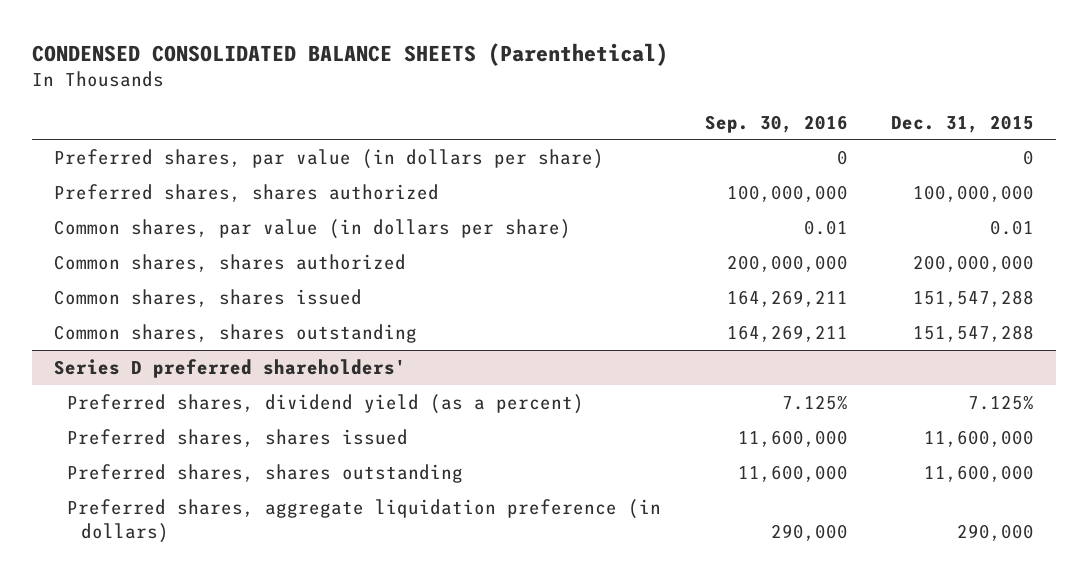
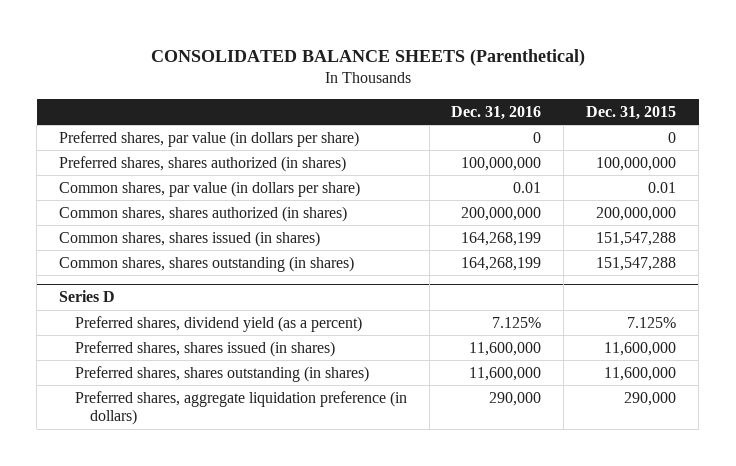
- CONDENSED CONSOLIDATED BALANCE SHEETS (Parenthetical)
+ CONSOLIDATED BALANCE SHEETS (Parenthetical)
- | Sep. 30, 2016 | Dec. 31, 2015
+ | Dec. 31, 2016 | Dec. 31, 2015
- Preferred shares, shares authorized | 100,000,000 | 100,000,000
+ Preferred shares, shares authorized (in shares) | 100,000,000 | 100,000,000
- Common shares, shares authorized | 200,000,000 | 200,000,000
- Common shares, shares issued | 164,269,211 | 151,547,288
- Common shares, shares outstanding | 164,269,211 | 151,547,288
- Series D preferred shareholders'
+ Common shares, shares authorized (in shares) | 200,000,000 | 200,000,000
+ Common shares, shares issued (in shares) | 164,268,199 | 151,547,288
+ Common shares, shares outstanding (in shares) | 164,268,199 | 151,547,288
+ Series D
- Preferred shares, shares issued | 11,600,000 | 11,600,000
- Preferred shares, shares outstanding | 11,600,000 | 11,600,000
+ Preferred shares, shares issued (in shares) | 11,600,000 | 11,600,000
+ Preferred shares, shares outstanding (in shares) | 11,600,000 | 11,600,000

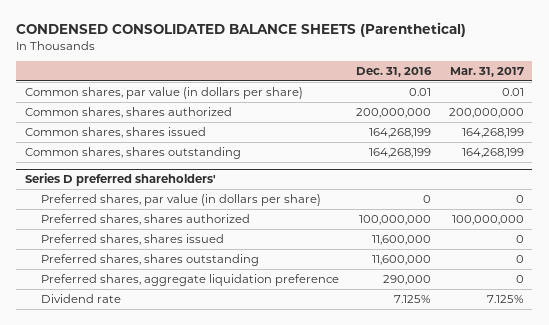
- CONSOLIDATED BALANCE SHEETS (Parenthetical)
+ CONDENSED CONSOLIDATED BALANCE SHEETS (Parenthetical)
- | Dec. 31, 2016 | Dec. 31, 2015
+ | Dec. 31, 2016 | Mar. 31, 2017
- Preferred shares, par value (in dollars per share) | 0 | 0
- Preferred shares, shares authorized (in shares) | 100,000,000 | 100,000,000
- Common shares, shares authorized (in shares) | 200,000,000 | 200,000,000
- Common shares, shares issued (in shares) | 164,268,199 | 151,547,288
- Common shares, shares outstanding (in shares) | 164,268,199 | 151,547,288
- Series D
- Preferred shares, dividend yield (as a percent) | 7.125% | 7.125%
- Preferred shares, shares issued (in shares) | 11,600,000 | 11,600,000
- Preferred shares, shares outstanding (in shares) | 11,600,000 | 11,600,000
- Preferred shares, aggregate liquidation preference (in dollars) | 290,000 | 290,000
+ Common shares, shares authorized | 200,000,000 | 200,000,000
+ Common shares, shares issued | 164,268,199 | 164,268,199
+ Common shares, shares outstanding | 164,268,199 | 164,268,199
+ Series D preferred shareholders'
+ Preferred shares, par value (in dollars per share) | 0 | 0
+ Preferred shares, shares authorized | 100,000,000 | 100,000,000
+ Preferred shares, shares issued | 11,600,000 | 0
+ Preferred shares, shares outstanding | 11,600,000 | 0
+ Preferred shares, aggregate liquidation preference | 290,000 | 0
+ Dividend rate | 7.125% | 7.125%

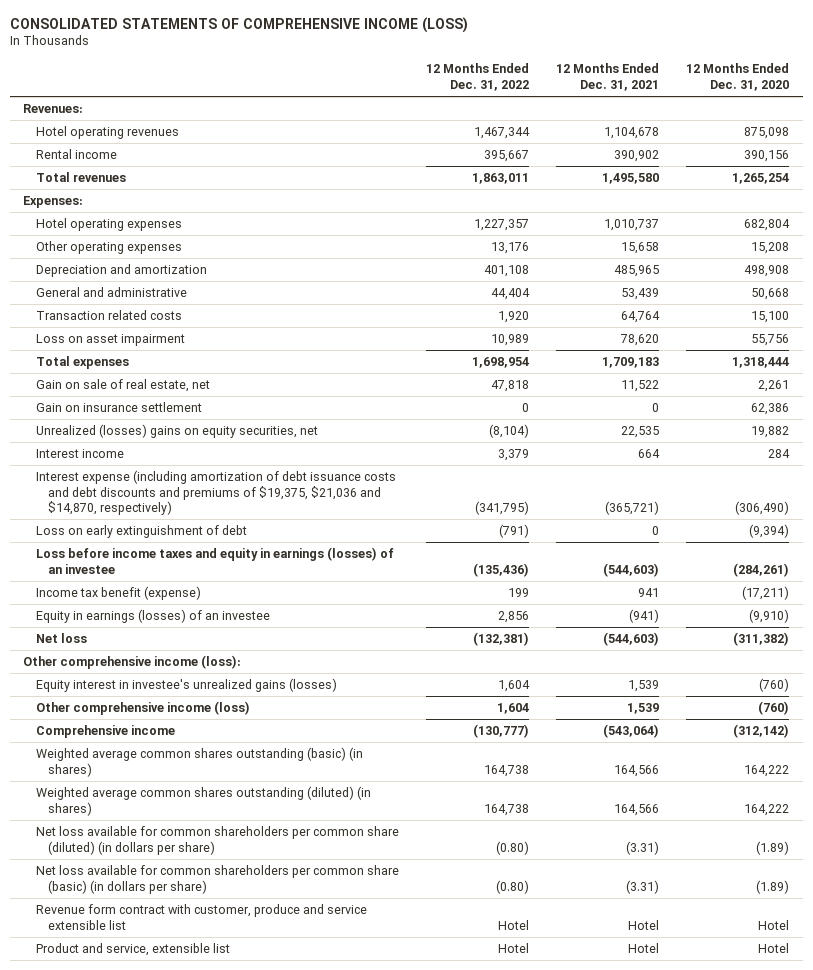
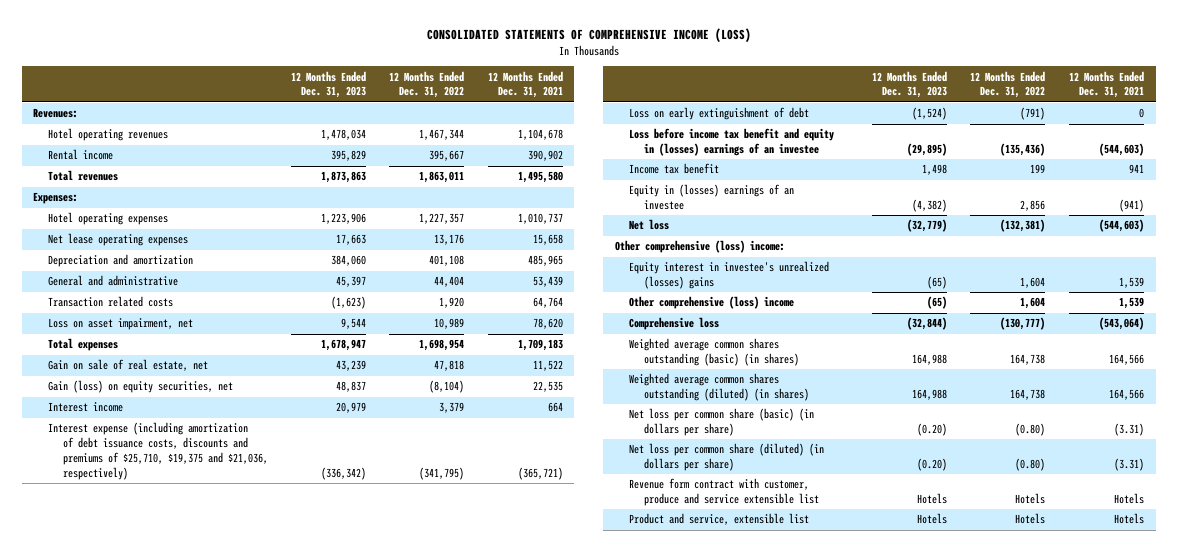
- | 12 Months Ended Dec. 31, 2022 | 12 Months Ended Dec. 31, 2021 | 12 Months Ended Dec. 31, 2020
+ | 12 Months Ended Dec. 31, 2023 | 12 Months Ended Dec. 31, 2022 | 12 Months Ended Dec. 31, 2021
- Other operating expenses | 13,176 | 15,658 | 15,208
+ Net lease operating expenses | 17,663 | 13,176 | 15,658
- Loss on asset impairment | 10,989 | 78,620 | 55,756
+ Loss on asset impairment, net | 9,544 | 10,989 | 78,620
- Gain on insurance settlement | 0 | 0 | 62,386
- Unrealized (losses) gains on equity securities, net | (8,104) | 22,535 | 19,882
+ Gain (loss) on equity securities, net | 48,837 | (8,104) | 22,535
- Interest expense (including amortization of debt issuance costs and debt discounts and premiums of $19,375, $21,036 and $14,870, respectively) | (341,795) | (365,721) | (306,490)
+ Interest expense (including amortization of debt issuance costs, discounts and premiums of $25,710, $19,375 and $21,036, respectively) | (336,342) | (341,795) | (365,721)
- Loss before income taxes and equity in earnings (losses) of an investee | (135,436) | (544,603) | (284,261)
- Income tax benefit (expense) | 199 | 941 | (17,211)
- Equity in earnings (losses) of an investee | 2,856 | (941) | (9,910)
+ Loss before income tax benefit and equity in (losses) earnings of an investee | (29,895) | (135,436) | (544,603)
+ Income tax benefit | 1,498 | 199 | 941
+ Equity in (losses) earnings of an investee | (4,382) | 2,856 | (941)
- Other comprehensive income (loss):
- Equity interest in investee's unrealized gains (losses) | 1,604 | 1,539 | (760)
- Other comprehensive income (loss) | 1,604 | 1,539 | (760)
- Comprehensive income | (130,777) | (543,064) | (312,142)
+ Other comprehensive (loss) income:
+ Equity interest in investee's unrealized (losses) gains | (65) | 1,604 | 1,539
+ Other comprehensive (loss) income | (65) | 1,604 | 1,539
+ Comprehensive loss | (32,844) | (130,777) | (543,064)
- Net loss available for common shareholders per common share (diluted) (in dollars per share) | (0.80) | (3.31) | (1.89)
- Net loss available for common shareholders per common share (basic) (in dollars per share) | (0.80) | (3.31) | (1.89)
- Revenue form contract with customer, produce and service extensible list | Hotel | Hotel | Hotel
- Product and service, extensible list | Hotel | Hotel | Hotel
+ Net loss per common share (basic) (in dollars per share) | (0.20) | (0.80) | (3.31)
+ Net loss per common share (diluted) (in dollars per share) | (0.20) | (0.80) | (3.31)
+ Revenue form contract with customer, produce and service extensible list | Hotels | Hotels | Hotels
+ Product and service, extensible list | Hotels | Hotels | Hotels

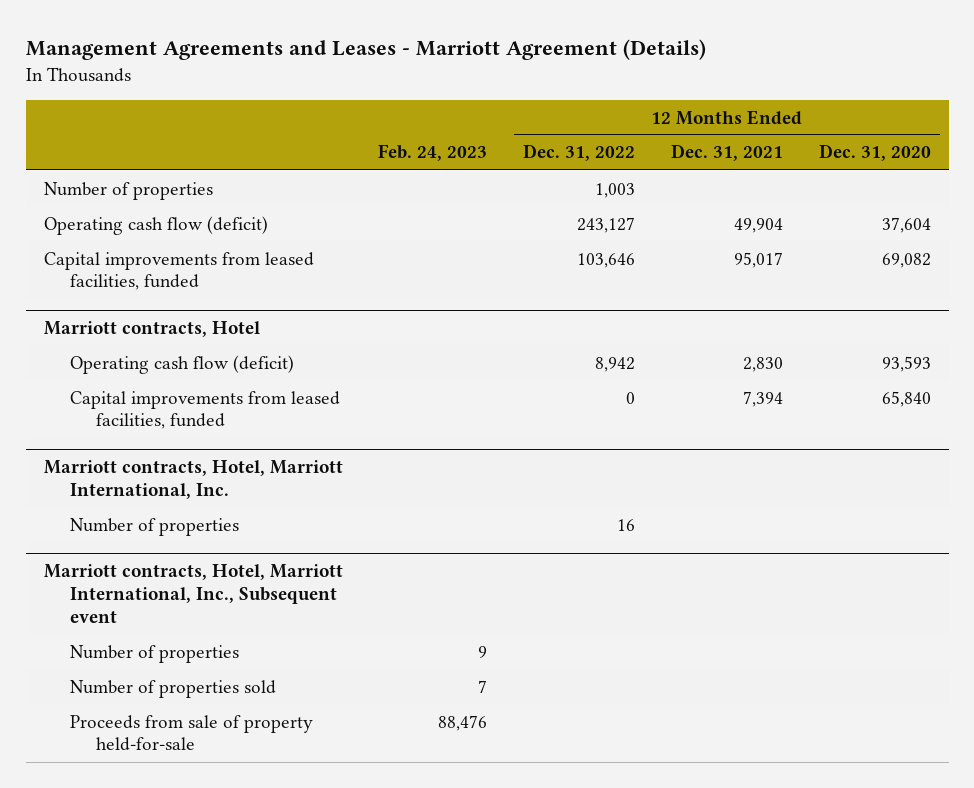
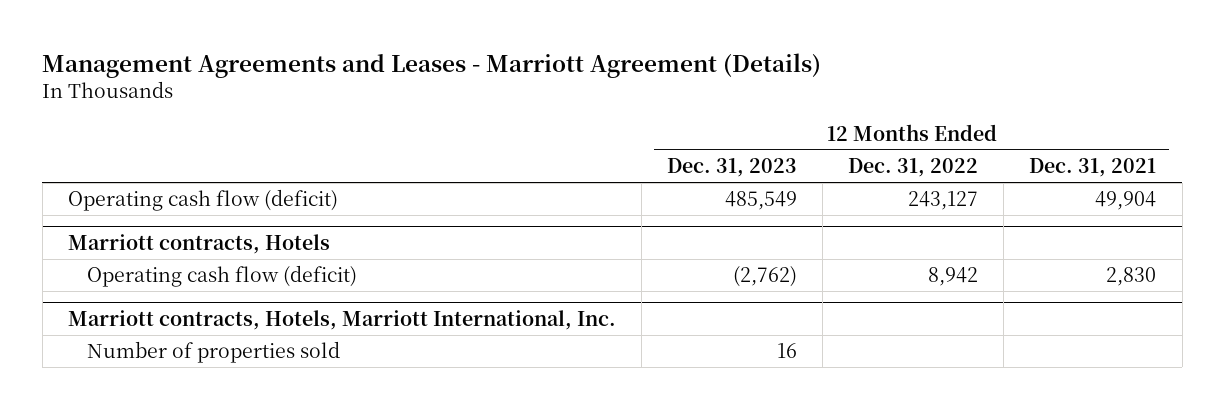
- | Feb. 24, 2023 | 12 Months Ended Dec. 31, 2022 | 12 Months Ended Dec. 31, 2021 | 12 Months Ended Dec. 31, 2020
+ | 12 Months Ended Dec. 31, 2023 | 12 Months Ended Dec. 31, 2022 | 12 Months Ended Dec. 31, 2021
- Number of properties | | 1,003 | |
- Capital improvements from leased facilities, funded | | 103,646 | 95,017 | 69,082
- Marriott contracts, Hotel
+ Marriott contracts, Hotels
- Capital improvements from leased facilities, funded | | 0 | 7,394 | 65,840
- Marriott contracts, Hotel, Marriott International, Inc.
- Number of properties | | 16 | |
- Marriott contracts, Hotel, Marriott International, Inc., Subsequent event
- Number of properties | 9 | | |
+ Marriott contracts, Hotels, Marriott International, Inc.
- Proceeds from sale of property held-for-sale | 88,476 | | |

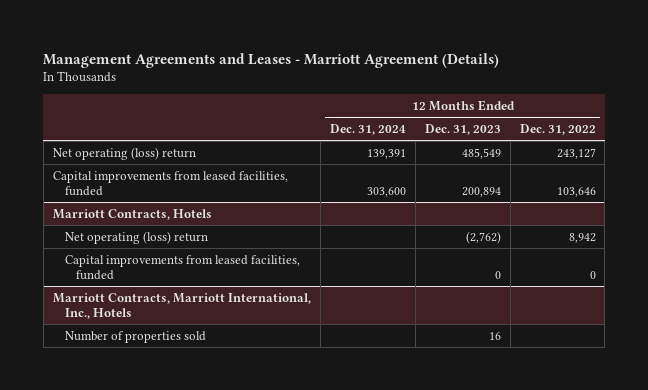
- | 12 Months Ended Dec. 31, 2023 | 12 Months Ended Dec. 31, 2022 | 12 Months Ended Dec. 31, 2021
+ | 12 Months Ended Dec. 31, 2024 | 12 Months Ended Dec. 31, 2023 | 12 Months Ended Dec. 31, 2022
- Operating cash flow (deficit) | 485,549 | 243,127 | 49,904
- Marriott contracts, Hotels
- Operating cash flow (deficit) | (2,762) | 8,942 | 2,830
- Marriott contracts, Hotels, Marriott International, Inc.
+ Net operating (loss) return | 139,391 | 485,549 | 243,127
+ Capital improvements from leased facilities, funded | 303,600 | 200,894 | 103,646
+ Marriott Contracts, Hotels
+ Net operating (loss) return | | (2,762) | 8,942
+ Capital improvements from leased facilities, funded | | 0 | 0
+ Marriott Contracts, Marriott International, Inc., Hotels

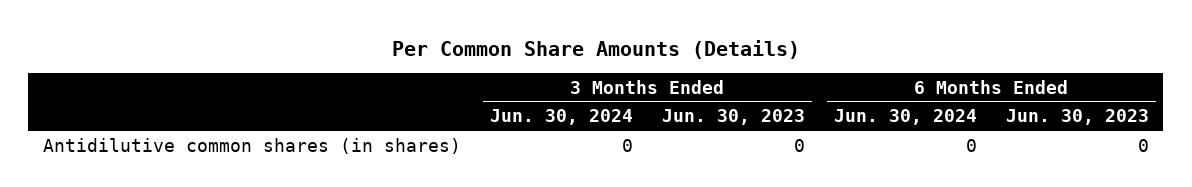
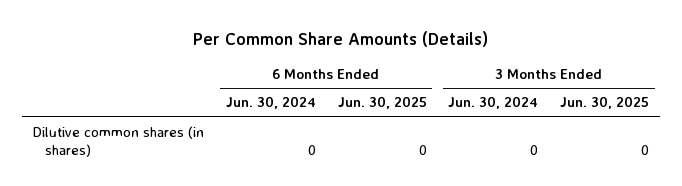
- | 3 Months Ended Jun. 30, 2024 | 3 Months Ended Jun. 30, 2023 | 6 Months Ended Jun. 30, 2024 | 6 Months Ended Jun. 30, 2023
+ | 6 Months Ended Jun. 30, 2024 | 6 Months Ended Jun. 30, 2025 | 3 Months Ended Jun. 30, 2024 | 3 Months Ended Jun. 30, 2025
- Antidilutive common shares (in shares) | 0 | 0 | 0 | 0
+ Dilutive common shares (in shares) | 0 | 0 | 0 | 0

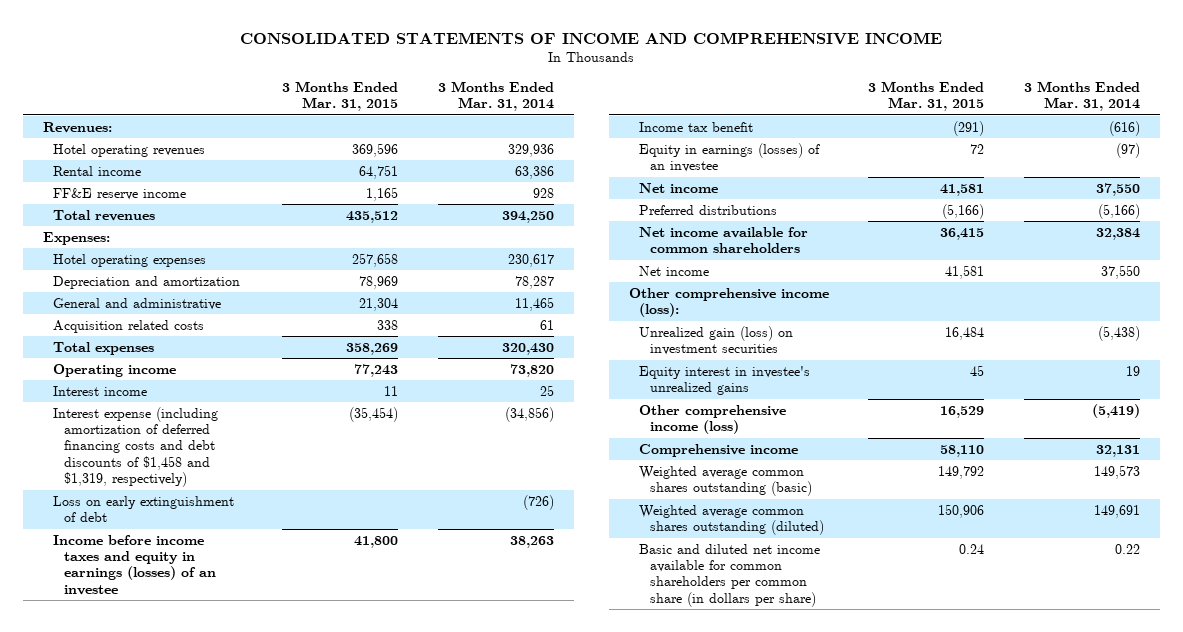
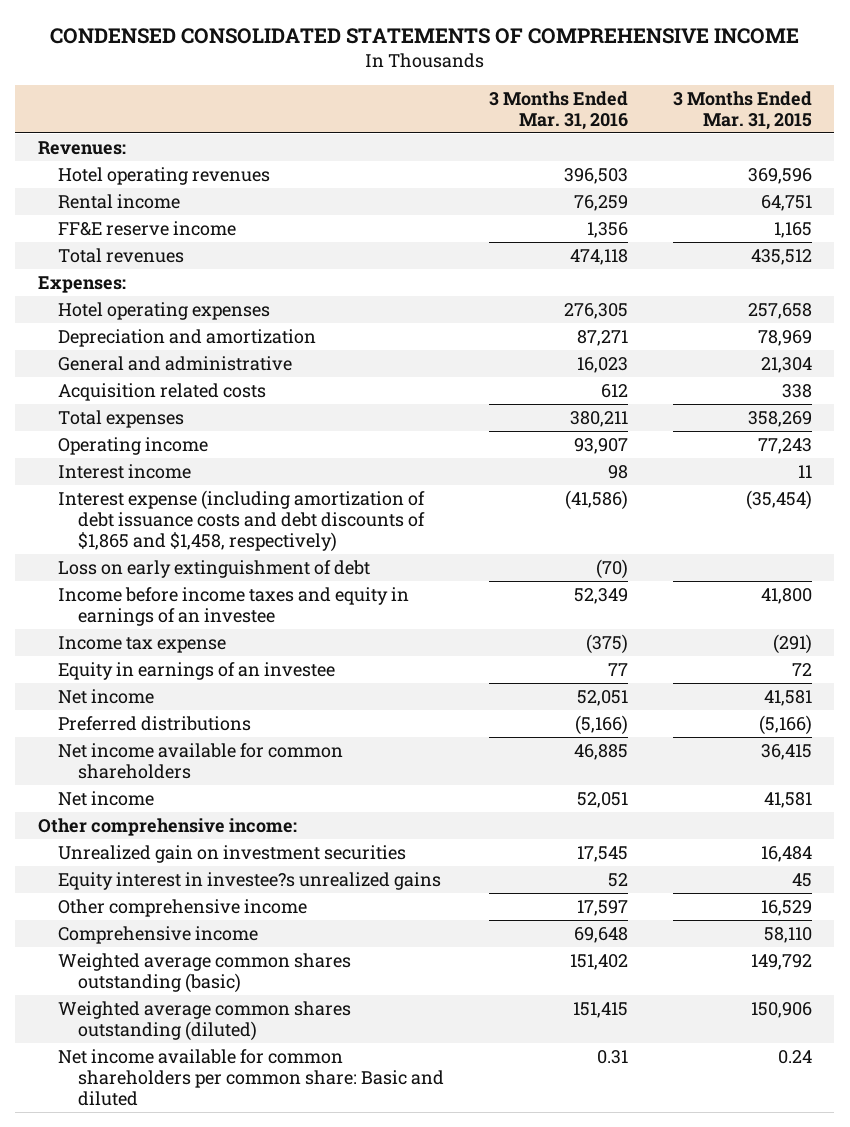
- CONSOLIDATED STATEMENTS OF INCOME AND COMPREHENSIVE INCOME
+ CONDENSED CONSOLIDATED STATEMENTS OF COMPREHENSIVE INCOME
- | 3 Months Ended Mar. 31, 2015 | 3 Months Ended Mar. 31, 2014
+ | 3 Months Ended Mar. 31, 2016 | 3 Months Ended Mar. 31, 2015
- Interest expense (including amortization of deferred financing costs and debt discounts of $1,458 and $1,319, respectively) | (35,454) | (34,856)
+ Interest expense (including amortization of debt issuance costs and debt discounts of $1,865 and $1,458, respectively) | (41,586) | (35,454)
- Income before income taxes and equity in earnings (losses) of an investee | 41,800 | 38,263
- Income tax benefit | (291) | (616)
- Equity in earnings (losses) of an investee | 72 | (97)
+ Income before income taxes and equity in earnings of an investee | 52,349 | 41,800
+ Income tax expense | (375) | (291)
+ Equity in earnings of an investee | 77 | 72
- Other comprehensive income (loss):
- Unrealized gain (loss) on investment securities | 16,484 | (5,438)
- Equity interest in investee's unrealized gains | 45 | 19
- Other comprehensive income (loss) | 16,529 | (5,419)
+ Other comprehensive income:
+ Unrealized gain on investment securities | 17,545 | 16,484
+ Equity interest in investee?s unrealized gains | 52 | 45
+ Other comprehensive income | 17,597 | 16,529
- Basic and diluted net income available for common shareholders per common share (in dollars per share) | 0.24 | 0.22
+ Net income available for common shareholders per common share: Basic and diluted | 0.31 | 0.24

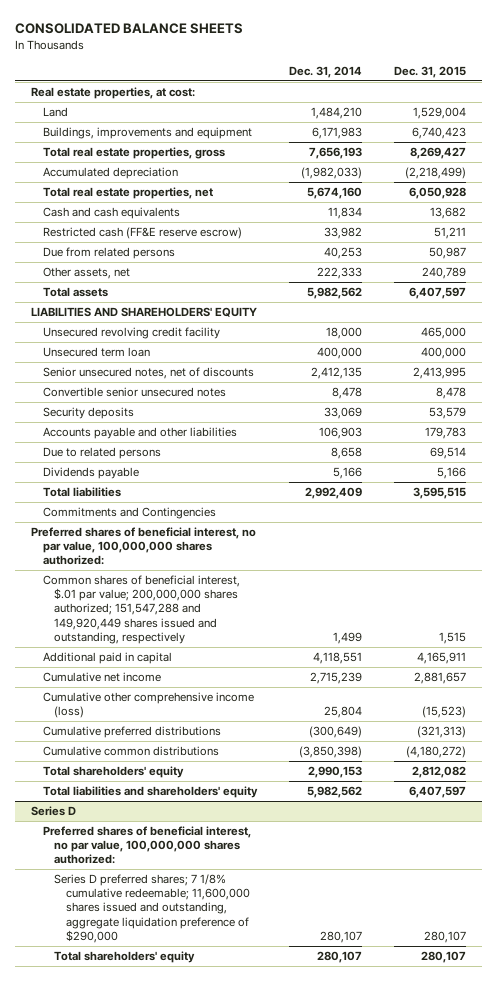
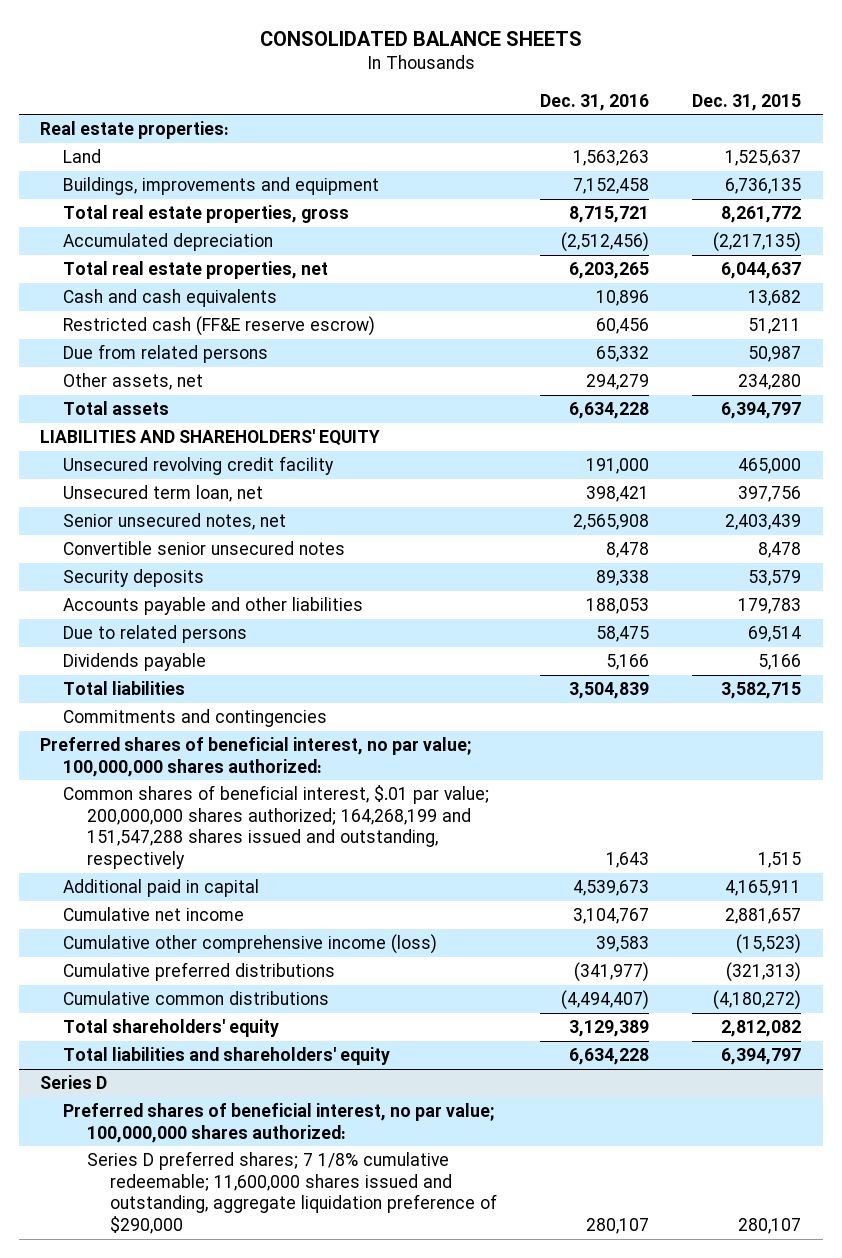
- | Dec. 31, 2014 | Dec. 31, 2015
+ | Dec. 31, 2016 | Dec. 31, 2015
- Real estate properties, at cost:
- Land | 1,484,210 | 1,529,004
- Buildings, improvements and equipment | 6,171,983 | 6,740,423
- Total real estate properties, gross | 7,656,193 | 8,269,427
- Accumulated depreciation | (1,982,033) | (2,218,499)
- Total real estate properties, net | 5,674,160 | 6,050,928
+ Real estate properties:
+ Land | 1,563,263 | 1,525,637
+ Buildings, improvements and equipment | 7,152,458 | 6,736,135
+ Total real estate properties, gross | 8,715,721 | 8,261,772
+ Accumulated depreciation | (2,512,456) | (2,217,135)
+ Total real estate properties, net | 6,203,265 | 6,044,637
- Other assets, net | 222,333 | 240,789
- Total assets | 5,982,562 | 6,407,597
+ Other assets, net | 294,279 | 234,280
+ Total assets | 6,634,228 | 6,394,797
- Unsecured term loan | 400,000 | 400,000
- Senior unsecured notes, net of discounts | 2,412,135 | 2,413,995
+ Unsecured term loan, net | 398,421 | 397,756
+ Senior unsecured notes, net | 2,565,908 | 2,403,439
- Total liabilities | 2,992,409 | 3,595,515
- Commitments and Contingencies
- Preferred shares of beneficial interest, no par value, 100,000,000 shares authorized:
- Common shares of beneficial interest, $.01 par value; 200,000,000 shares authorized; 151,547,288 and 149,920,449 shares issued and outstanding, respectively | 1,499 | 1,515
+ Total liabilities | 3,504,839 | 3,582,715
+ Commitments and contingencies
+ Preferred shares of beneficial interest, no par value; 100,000,000 shares authorized:
+ Common shares of beneficial interest, $.01 par value; 200,000,000 shares authorized; 164,268,199 and 151,547,288 shares issued and outstanding, respectively | 1,643 | 1,515
- Total liabilities and shareholders' equity | 5,982,562 | 6,407,597
+ Total liabilities and shareholders' equity | 6,634,228 | 6,394,797
@ Series D
- Preferred shares of beneficial interest, no par value, 100,000,000 shares authorized:
+ Preferred shares of beneficial interest, no par value; 100,000,000 shares authorized:
- Total shareholders' equity | 280,107 | 280,107

